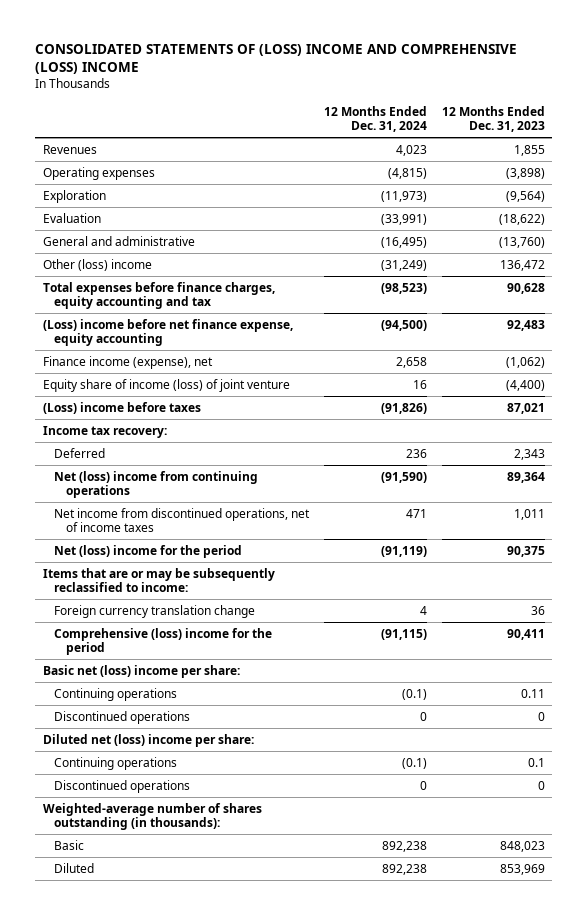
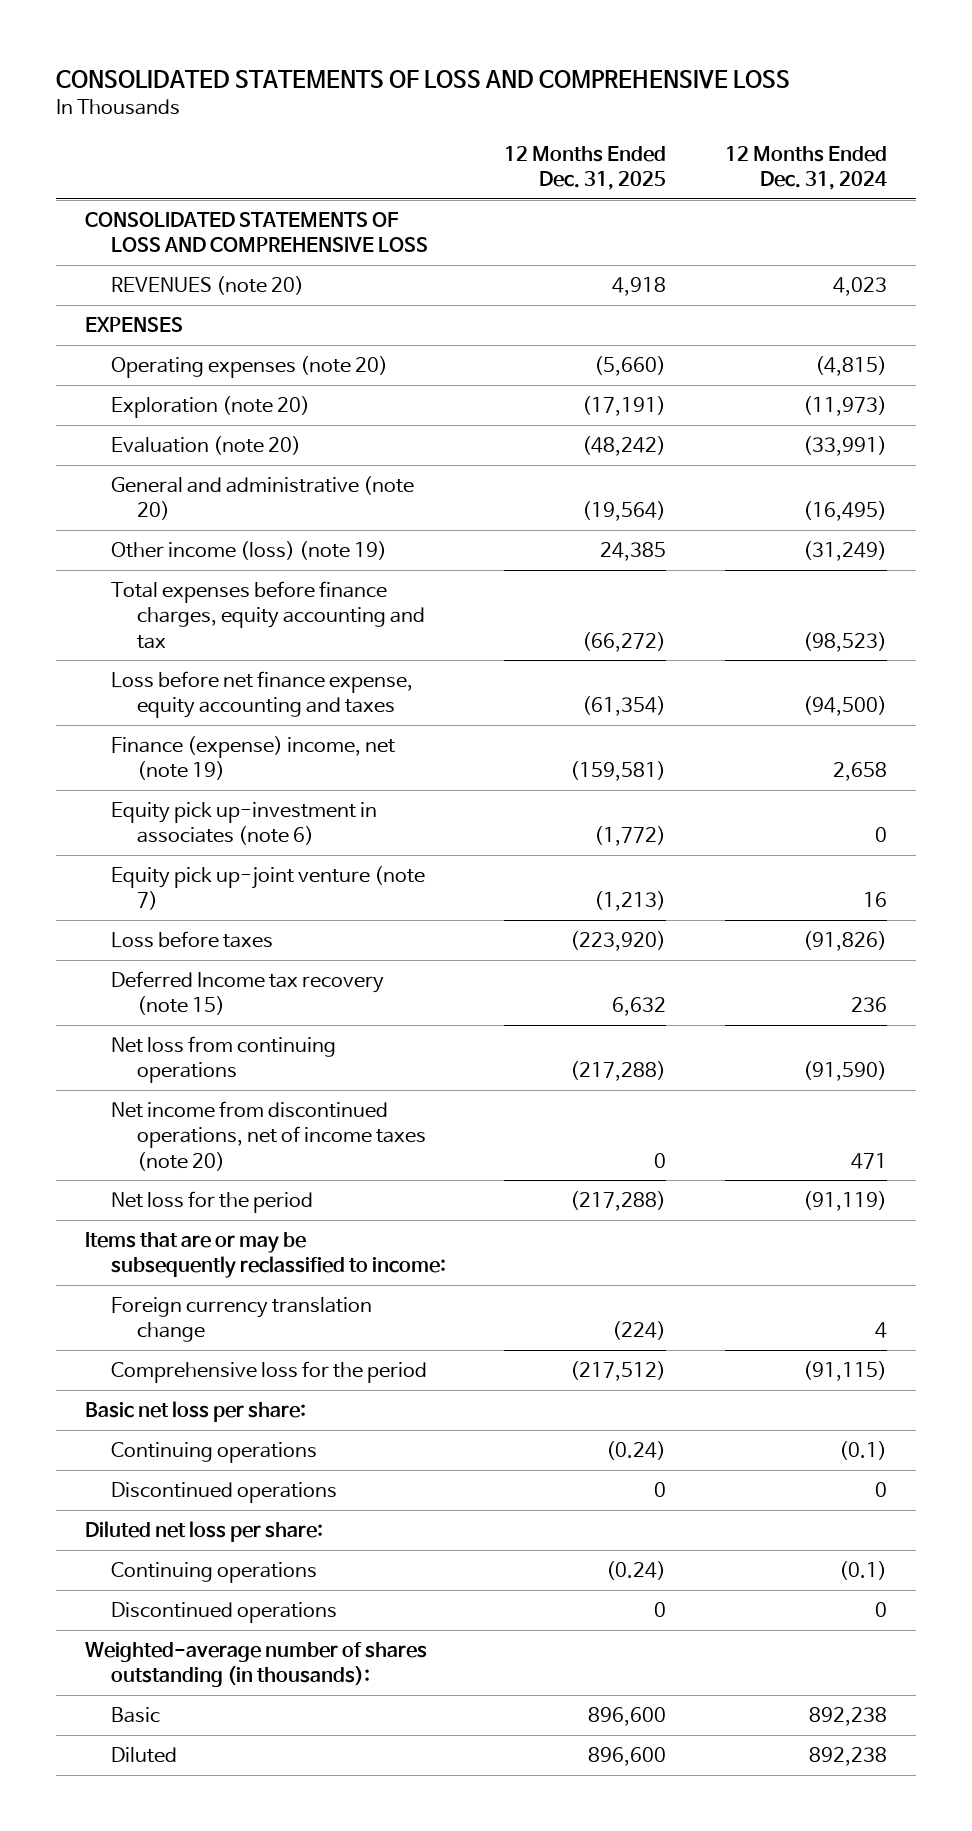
- CONSOLIDATED STATEMENTS OF (LOSS) INCOME AND COMPREHENSIVE (LOSS) INCOME
+ CONSOLIDATED STATEMENTS OF LOSS AND COMPREHENSIVE LOSS
- | 12 Months Ended Dec. 31, 2024 | 12 Months Ended Dec. 31, 2023
+ | 12 Months Ended Dec. 31, 2025 | 12 Months Ended Dec. 31, 2024
- Revenues | 4,023 | 1,855
- Operating expenses | (4,815) | (3,898)
- Exploration | (11,973) | (9,564)
- Evaluation | (33,991) | (18,622)
- General and administrative | (16,495) | (13,760)
- Other (loss) income | (31,249) | 136,472
+ CONSOLIDATED STATEMENTS OF LOSS AND COMPREHENSIVE LOSS
+ REVENUES (note 20) | 4,918 | 4,023
+ EXPENSES
+ Operating expenses (note 20) | (5,660) | (4,815)
+ Exploration (note 20) | (17,191) | (11,973)
+ Evaluation (note 20) | (48,242) | (33,991)
+ General and administrative (note 20) | (19,564) | (16,495)
+ Other income (loss) (note 19) | 24,385 | (31,249)
- (Loss) income before net finance expense, equity accounting | (94,500) | 92,483
- Finance income (expense), net | 2,658 | (1,062)
- Equity share of income (loss) of joint venture | 16 | (4,400)
- (Loss) income before taxes | (91,826) | 87,021
- Income tax recovery:
- Deferred | 236 | 2,343
- Net (loss) income from continuing operations | (91,590) | 89,364
- Net income from discontinued operations, net of income taxes | 471 | 1,011
- Net (loss) income for the period | (91,119) | 90,375
+ Loss before net finance expense, equity accounting and taxes | (61,354) | (94,500)
+ Finance (expense) income, net (note 19) | (159,581) | 2,658
+ Equity pick up-investment in associates (note 6) | (1,772) | 0
+ Equity pick up-joint venture (note 7) | (1,213) | 16
+ Loss before taxes | (223,920) | (91,826)
+ Deferred Income tax recovery (note 15) | 6,632 | 236
+ Net loss from continuing operations | (217,288) | (91,590)
+ Net income from discontinued operations, net of income taxes (note 20) | 0 | 471
+ Net loss for the period | (217,288) | (91,119)
- Comprehensive (loss) income for the period | (91,115) | 90,411
- Basic net (loss) income per share:
+ Comprehensive loss for the period | (217,512) | (91,115)
+ Basic net loss per share:
- Diluted net (loss) income per share:
+ Diluted net loss per share:

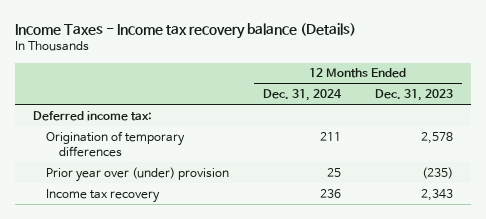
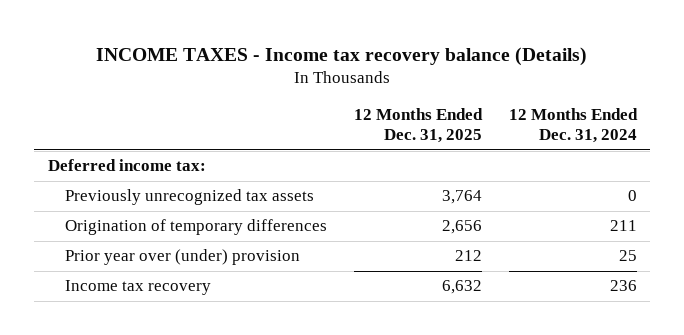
- Income Taxes - Income tax recovery balance (Details)
+ INCOME TAXES - Income tax recovery balance (Details)
- | 12 Months Ended Dec. 31, 2024 | 12 Months Ended Dec. 31, 2023
+ | 12 Months Ended Dec. 31, 2025 | 12 Months Ended Dec. 31, 2024
+ Previously unrecognized tax assets | 3,764 | 0

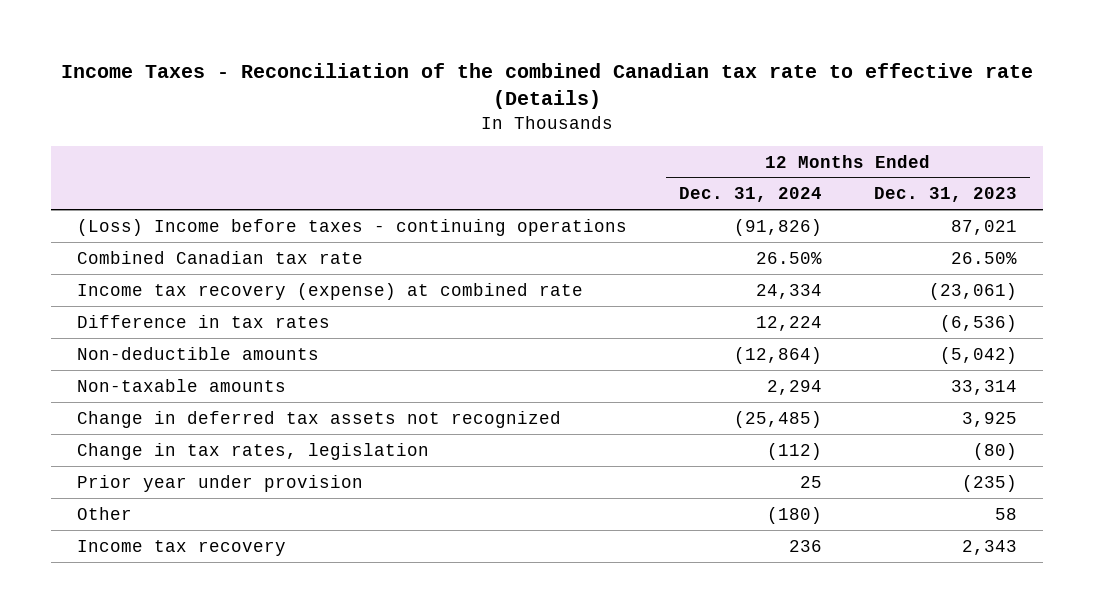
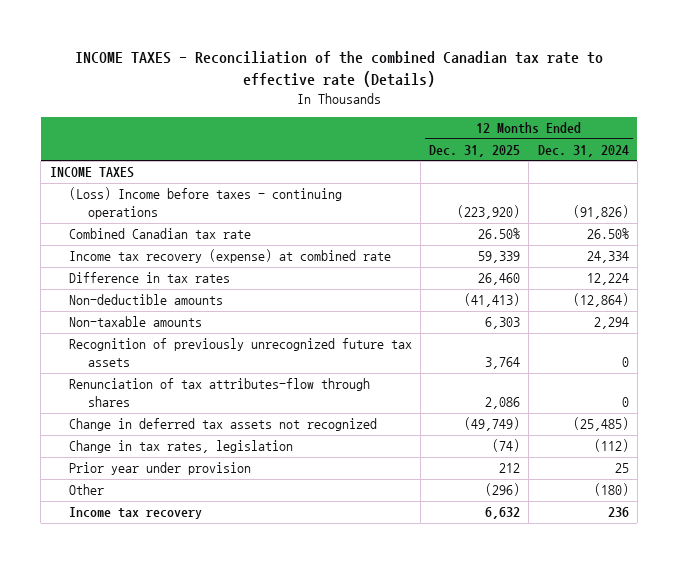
- Income Taxes - Reconciliation of the combined Canadian tax rate to effective rate (Details)
+ INCOME TAXES - Reconciliation of the combined Canadian tax rate to effective rate (Details)
- | 12 Months Ended Dec. 31, 2024 | 12 Months Ended Dec. 31, 2023
+ | 12 Months Ended Dec. 31, 2025 | 12 Months Ended Dec. 31, 2024
+ INCOME TAXES
+ Recognition of previously unrecognized future tax assets | 3,764 | 0
+ Renunciation of tax attributes-flow through shares | 2,086 | 0

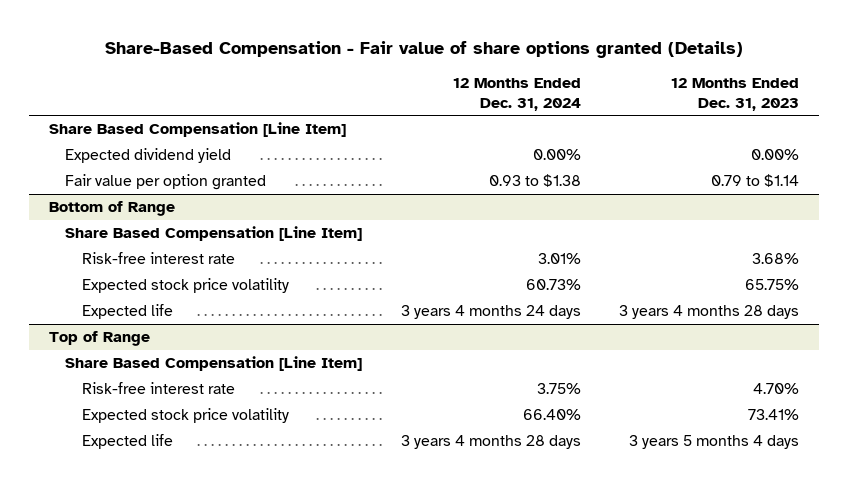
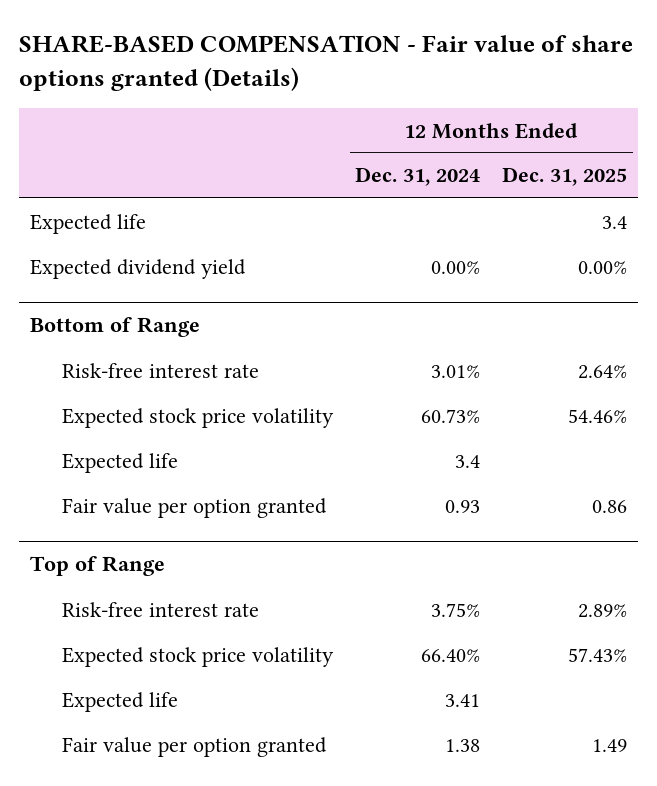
- Share-Based Compensation - Fair value of share options granted (Details)
+ SHARE-BASED COMPENSATION - Fair value of share options granted (Details)
- | 12 Months Ended Dec. 31, 2024 | 12 Months Ended Dec. 31, 2023
+ | 12 Months Ended Dec. 31, 2024 | 12 Months Ended Dec. 31, 2025
- Share Based Compensation [Line Item]
+ Expected life | | 3.4
- Fair value per option granted | 0.93 to $1.38 | 0.79 to $1.14
@ Bottom of Range
- Share Based Compensation [Line Item]
- Expected life | 3 years 4 months 24 days | 3 years 4 months 28 days
+ Expected life | 3.4 |
+ Fair value per option granted | 0.93 | 0.86
@ Top of Range
- Share Based Compensation [Line Item]
- Expected life | 3 years 4 months 28 days | 3 years 5 months 4 days
+ Expected life | 3.41 |
+ Fair value per option granted | 1.38 | 1.49

